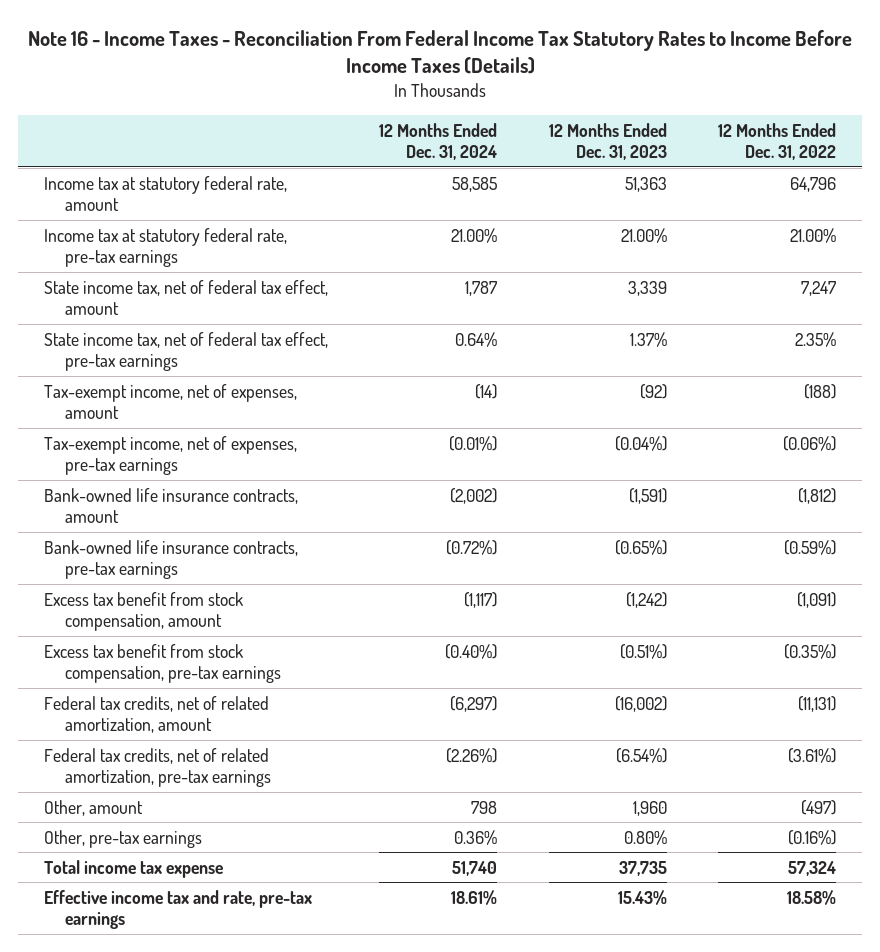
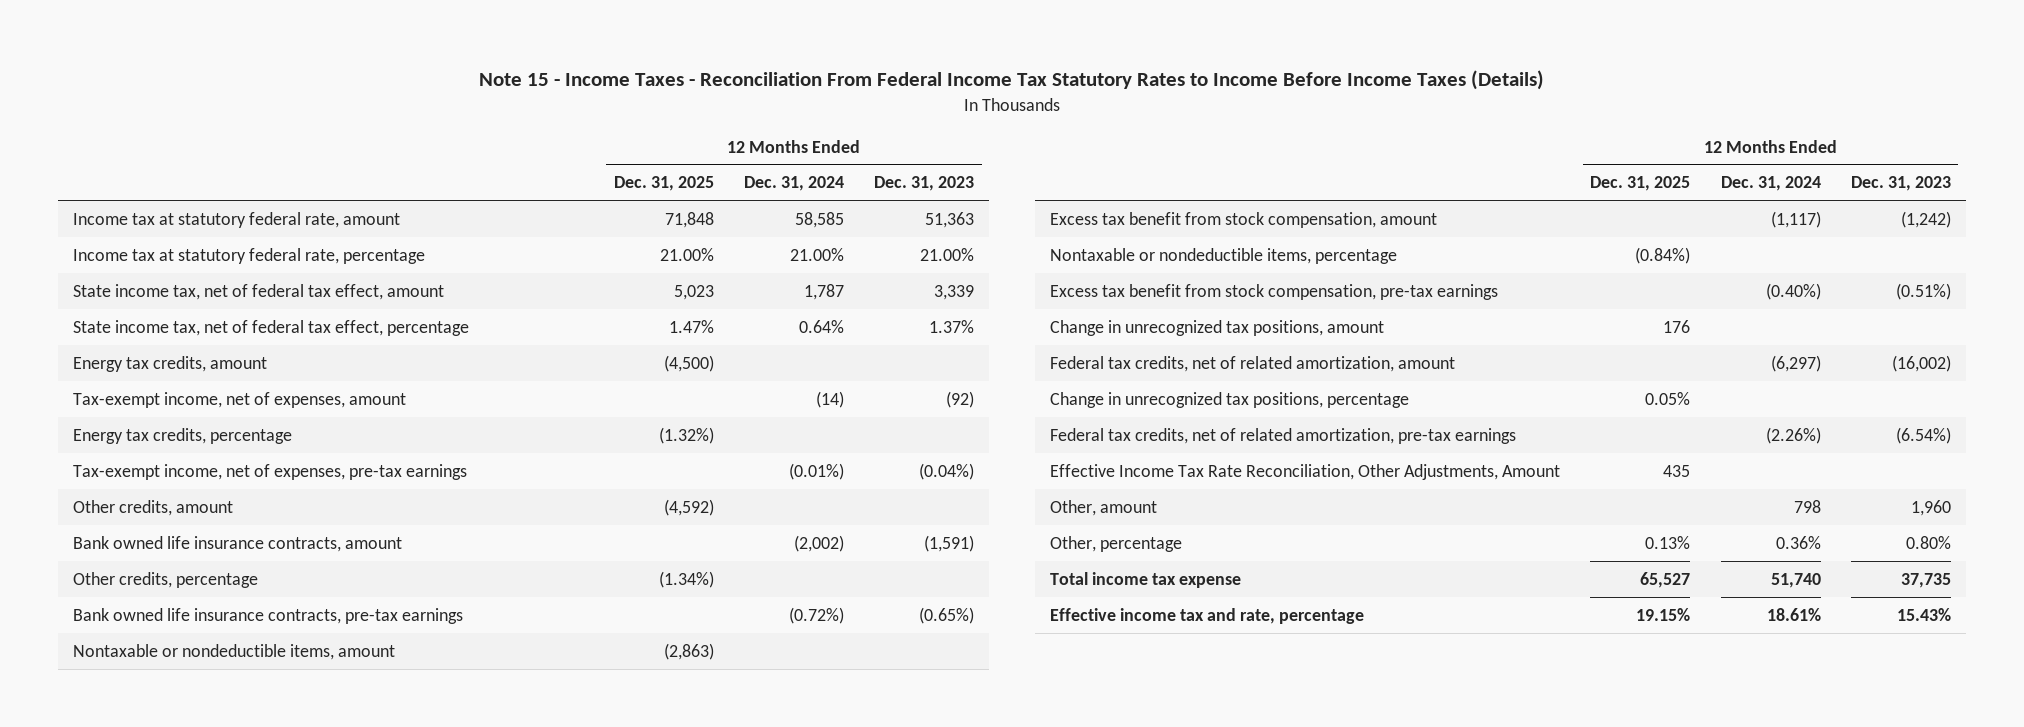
- Note 16 - Income Taxes - Reconciliation From Federal Income Tax Statutory Rates to Income Before Income Taxes (Details)
+ Note 15 - Income Taxes - Reconciliation From Federal Income Tax Statutory Rates to Income Before Income Taxes (Details)
- | 12 Months Ended Dec. 31, 2024 | 12 Months Ended Dec. 31, 2023 | 12 Months Ended Dec. 31, 2022
+ | 12 Months Ended Dec. 31, 2025 | 12 Months Ended Dec. 31, 2024 | 12 Months Ended Dec. 31, 2023
- Income tax at statutory federal rate, pre-tax earnings | 21.00% | 21.00% | 21.00%
+ Income tax at statutory federal rate, percentage | 21.00% | 21.00% | 21.00%
- State income tax, net of federal tax effect, pre-tax earnings | 0.64% | 1.37% | 2.35%
+ State income tax, net of federal tax effect, percentage | 1.47% | 0.64% | 1.37%
+ Energy tax credits, amount | (4,500) | |
+ Energy tax credits, percentage | (1.32%) | |
- Bank-owned life insurance contracts, amount | (2,002) | (1,591) | (1,812)
- Bank-owned life insurance contracts, pre-tax earnings | (0.72%) | (0.65%) | (0.59%)
+ Other credits, amount | (4,592) | |
+ Bank owned life insurance contracts, amount | | (2,002) | (1,591)
+ Other credits, percentage | (1.34%) | |
+ Bank owned life insurance contracts, pre-tax earnings | | (0.72%) | (0.65%)
+ Nontaxable or nondeductible items, amount | (2,863) | |
+ Nontaxable or nondeductible items, percentage | (0.84%) | |
+ Change in unrecognized tax positions, amount | 176 | |
+ Change in unrecognized tax positions, percentage | 0.05% | |
+ Effective Income Tax Rate Reconciliation, Other Adjustments, Amount | 435 | |
- Other, pre-tax earnings | 0.36% | 0.80% | (0.16%)
+ Other, percentage | 0.13% | 0.36% | 0.80%
- Effective income tax and rate, pre-tax earnings | 18.61% | 15.43% | 18.58%
+ Effective income tax and rate, percentage | 19.15% | 18.61% | 15.43%

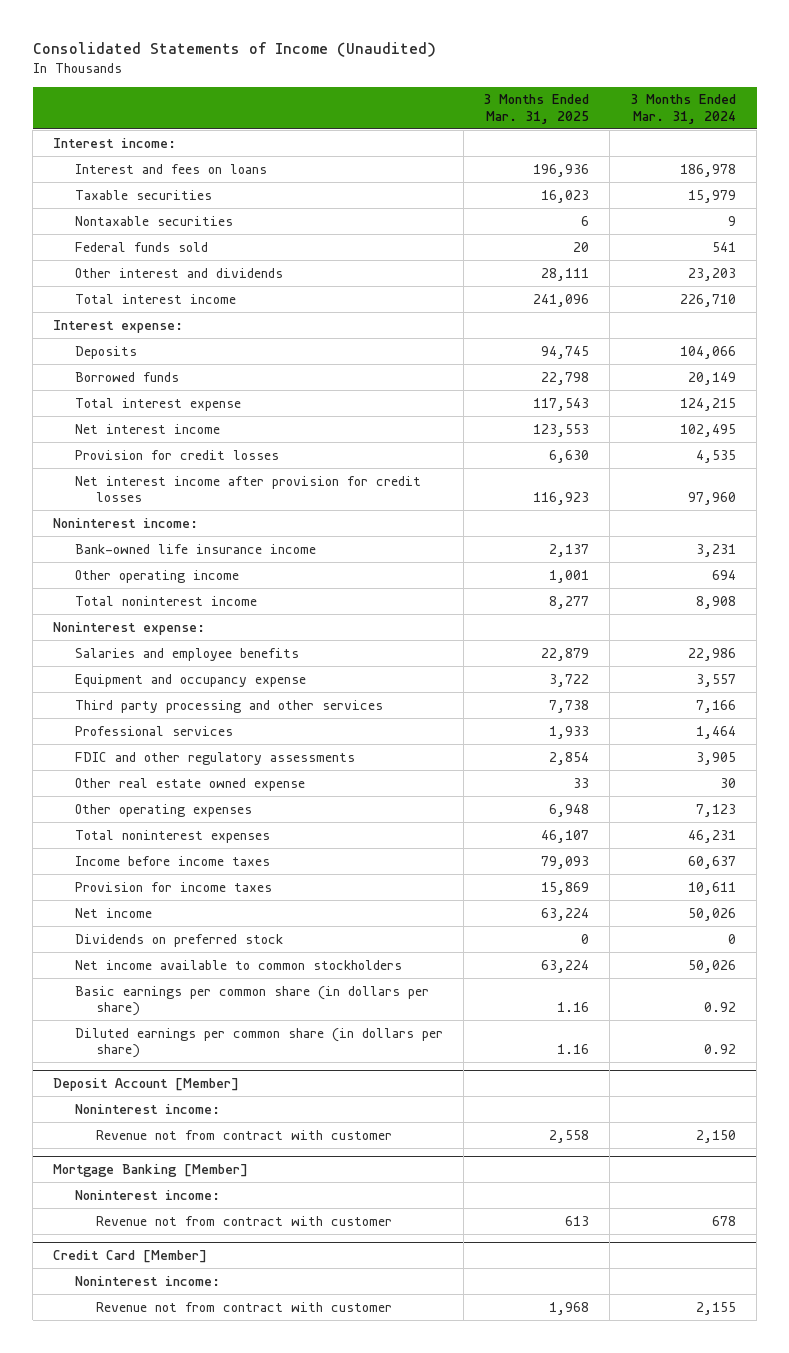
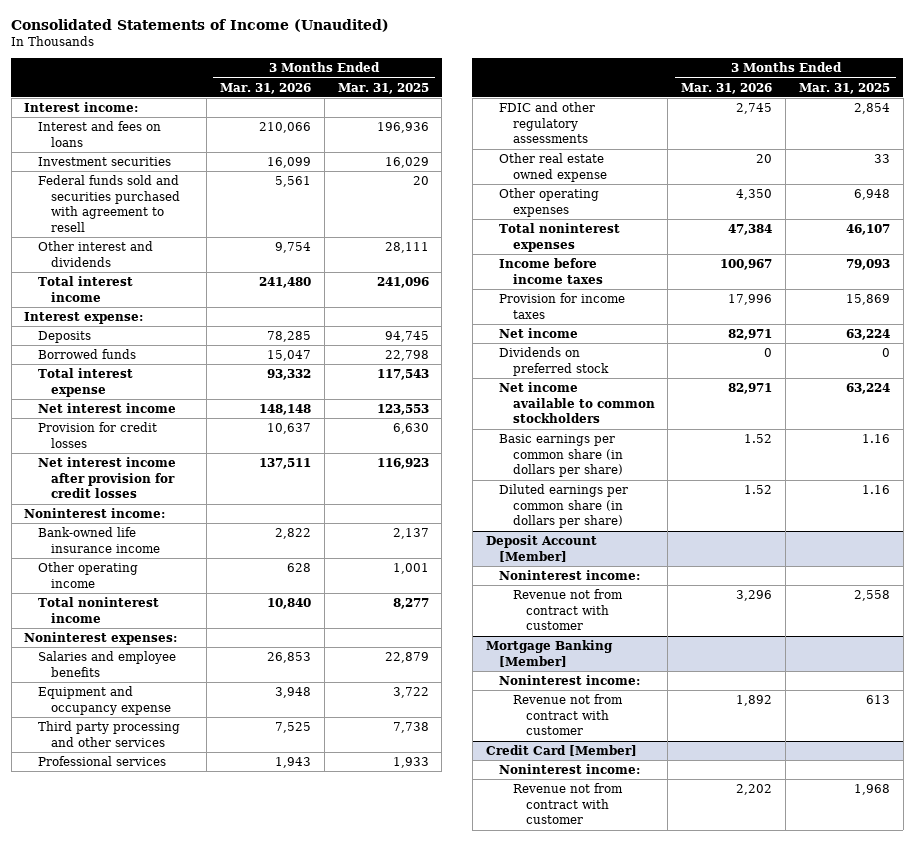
- | 3 Months Ended Mar. 31, 2025 | 3 Months Ended Mar. 31, 2024
+ | 3 Months Ended Mar. 31, 2026 | 3 Months Ended Mar. 31, 2025
- Taxable securities | 16,023 | 15,979
- Nontaxable securities | 6 | 9
- Federal funds sold | 20 | 541
+ Investment securities | 16,099 | 16,029
+ Federal funds sold and securities purchased with agreement to resell | 5,561 | 20
- Noninterest expense:
+ Noninterest expenses:

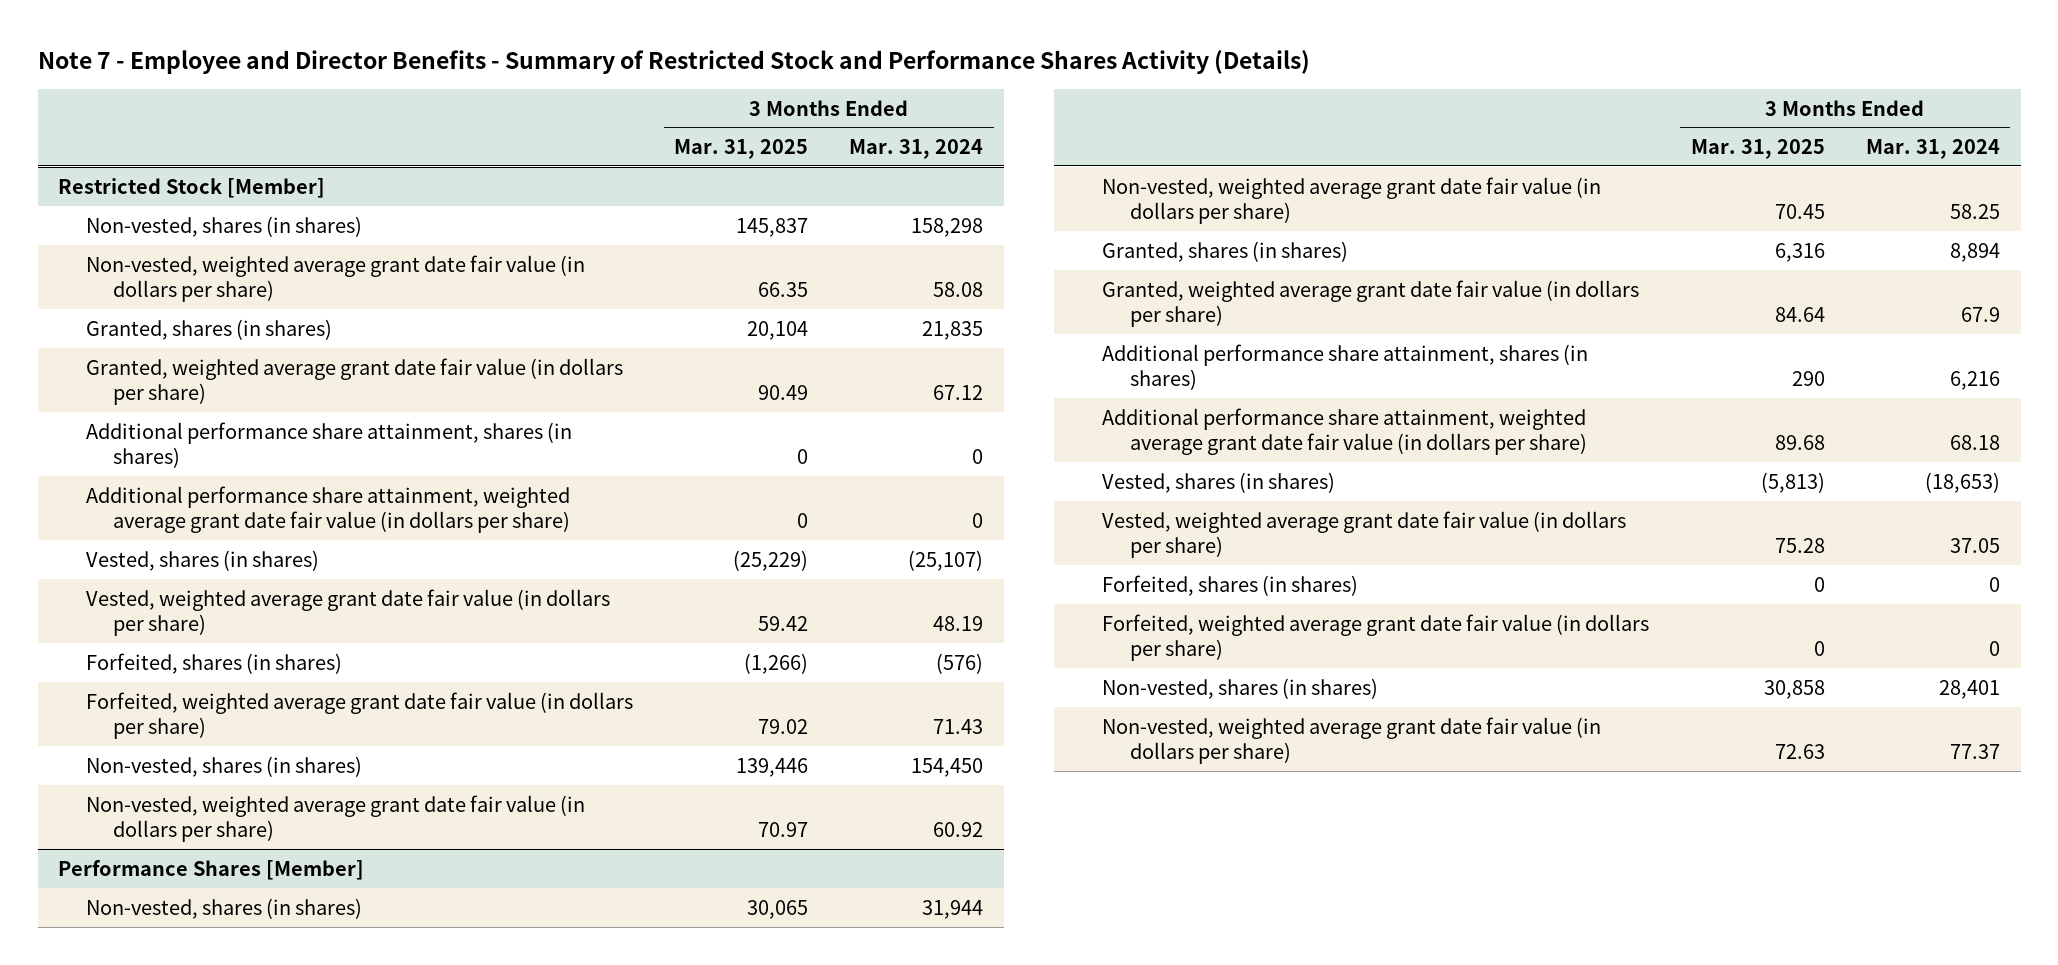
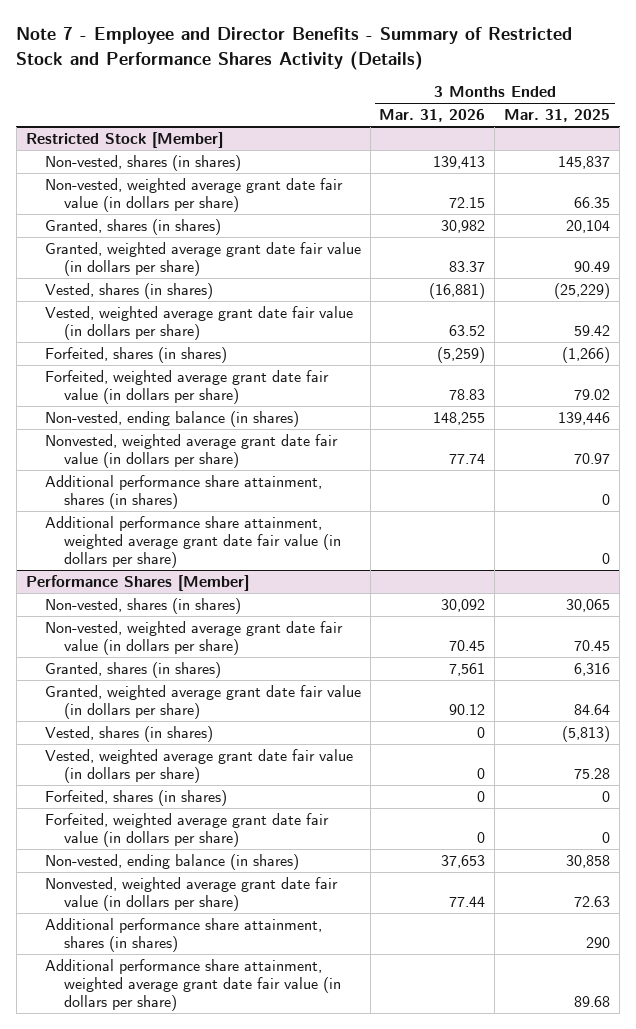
- | 3 Months Ended Mar. 31, 2025 | 3 Months Ended Mar. 31, 2024
+ | 3 Months Ended Mar. 31, 2026 | 3 Months Ended Mar. 31, 2025
@ Restricted Stock [Member]
- Non-vested, shares (in shares) | 139,446 | 154,450
- Non-vested, weighted average grant date fair value (in dollars per share) | 70.97 | 60.92
+ Non-vested, ending balance (in shares) | 148,255 | 139,446
+ Nonvested, weighted average grant date fair value (in dollars per share) | 77.74 | 70.97
moved down: Additional performance share attainment, shares (in shares) | | 0
moved down: Additional performance share attainment, weighted average grant date fair value (in dollars per share) | | 0
@ Performance Shares [Member]
- Non-vested, shares (in shares) | 30,858 | 28,401
- Non-vested, weighted average grant date fair value (in dollars per share) | 72.63 | 77.37
+ Non-vested, ending balance (in shares) | 37,653 | 30,858
+ Nonvested, weighted average grant date fair value (in dollars per share) | 77.44 | 72.63
moved down: Additional performance share attainment, shares (in shares) | | 290
moved down: Additional performance share attainment, weighted average grant date fair value (in dollars per share) | | 89.68

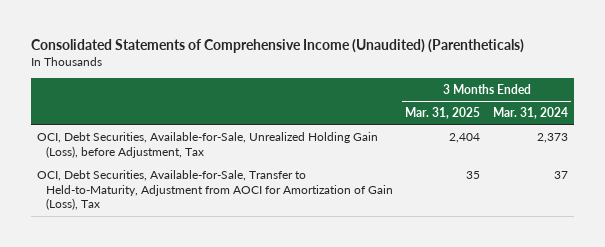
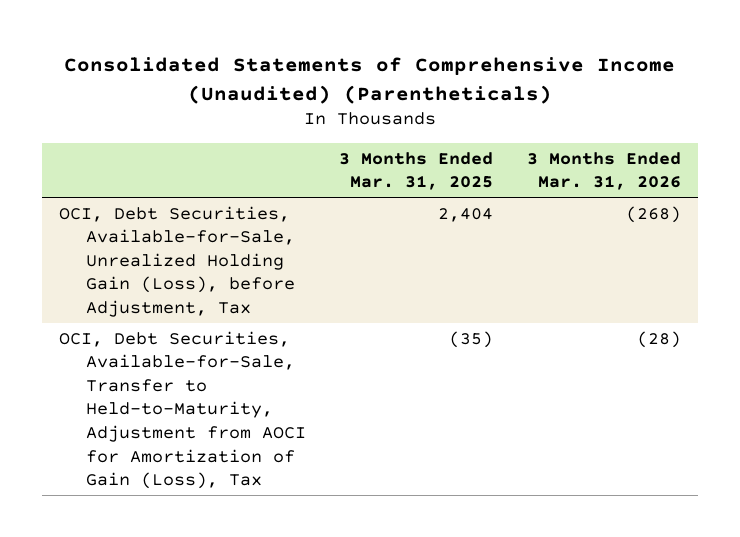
- | 3 Months Ended Mar. 31, 2025 | 3 Months Ended Mar. 31, 2024
+ | 3 Months Ended Mar. 31, 2025 | 3 Months Ended Mar. 31, 2026
- OCI, Debt Securities, Available-for-Sale, Transfer to Held-to-Maturity, Adjustment from AOCI for Amortization of Gain (Loss), Tax | 35 | 37
+ OCI, Debt Securities, Available-for-Sale, Transfer to Held-to-Maturity, Adjustment from AOCI for Amortization of Gain (Loss), Tax | (35) | (28)

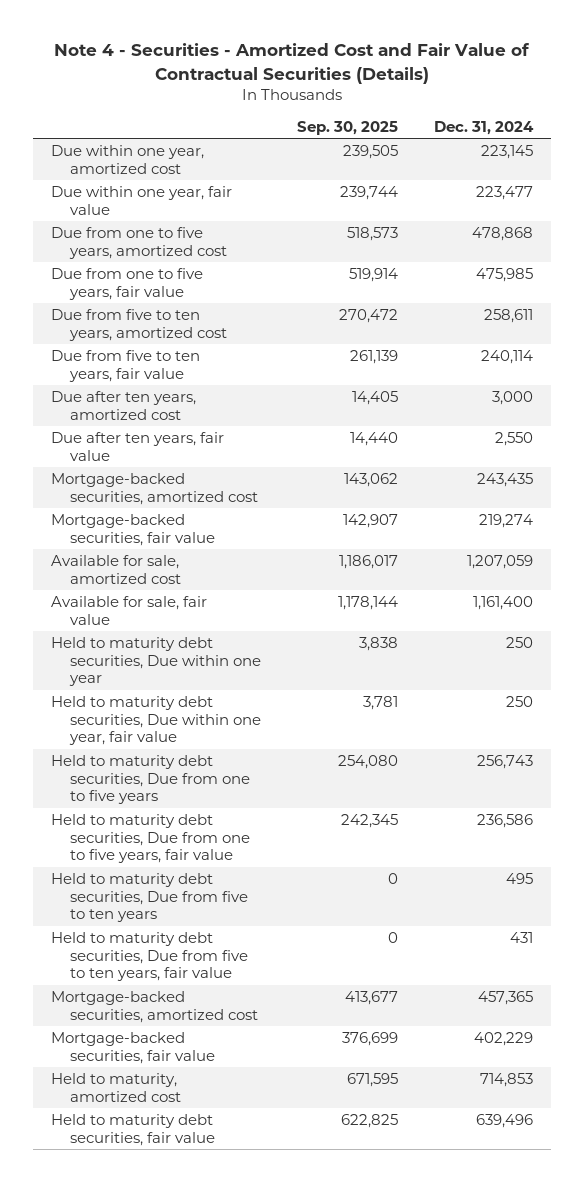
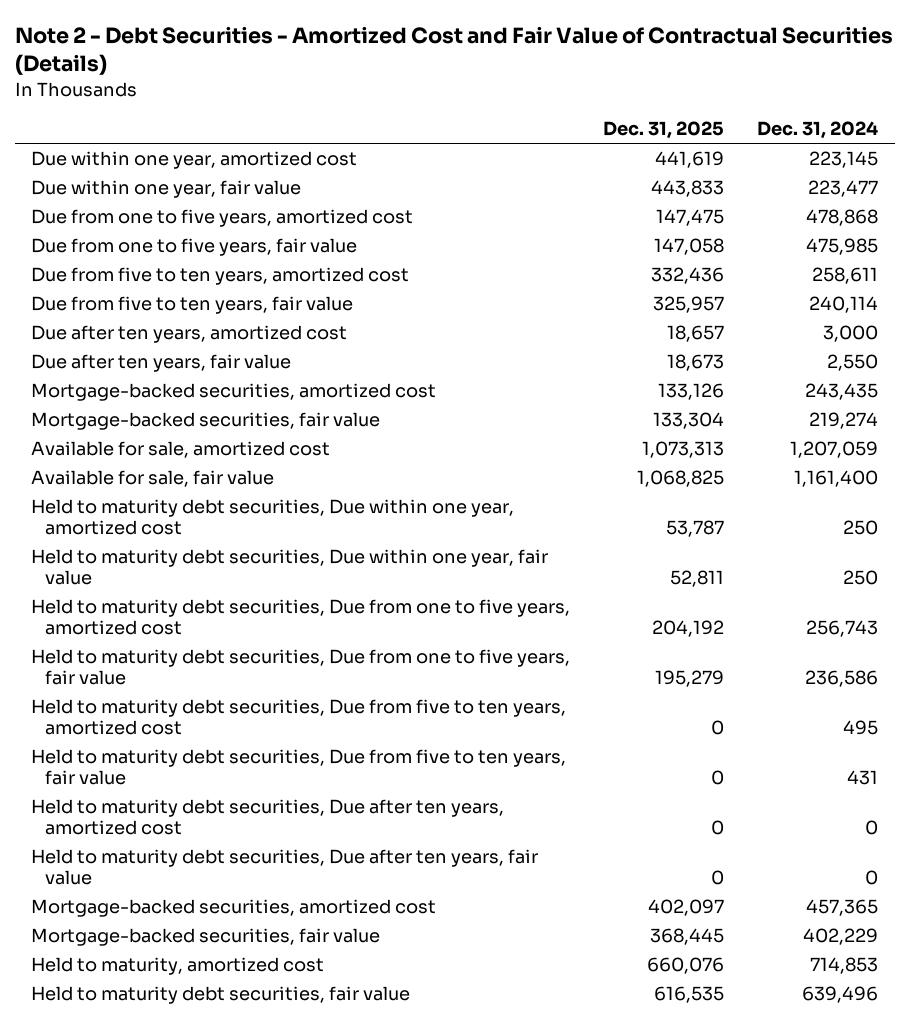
- Note 4 - Securities - Amortized Cost and Fair Value of Contractual Securities (Details)
+ Note 2 - Debt Securities - Amortized Cost and Fair Value of Contractual Securities (Details)
- | Sep. 30, 2025 | Dec. 31, 2024
+ | Dec. 31, 2025 | Dec. 31, 2024
- Held to maturity debt securities, Due within one year | 3,838 | 250
+ Held to maturity debt securities, Due within one year, amortized cost | 53,787 | 250
- Held to maturity debt securities, Due from one to five years | 254,080 | 256,743
+ Held to maturity debt securities, Due from one to five years, amortized cost | 204,192 | 256,743
- Held to maturity debt securities, Due from five to ten years | 0 | 495
+ Held to maturity debt securities, Due from five to ten years, amortized cost | 0 | 495
+ Held to maturity debt securities, Due after ten years, amortized cost | 0 | 0
+ Held to maturity debt securities, Due after ten years, fair value | 0 | 0

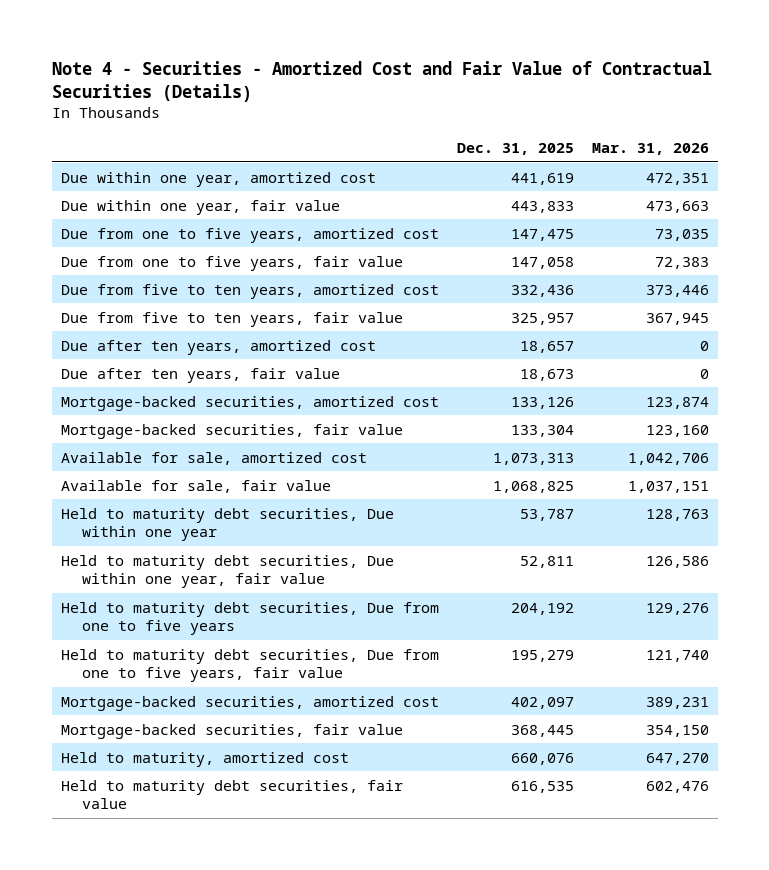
- Note 2 - Debt Securities - Amortized Cost and Fair Value of Contractual Securities (Details)
+ Note 4 - Securities - Amortized Cost and Fair Value of Contractual Securities (Details)
- | Dec. 31, 2025 | Dec. 31, 2024
+ | Dec. 31, 2025 | Mar. 31, 2026
- Held to maturity debt securities, Due within one year, amortized cost | 53,787 | 250
+ Held to maturity debt securities, Due within one year | 53,787 | 128,763
- Held to maturity debt securities, Due from one to five years, amortized cost | 204,192 | 256,743
+ Held to maturity debt securities, Due from one to five years | 204,192 | 129,276
- Held to maturity debt securities, Due from five to ten years, amortized cost | 0 | 495
- Held to maturity debt securities, Due from five to ten years, fair value | 0 | 431
- Held to maturity debt securities, Due after ten years, amortized cost | 0 | 0
- Held to maturity debt securities, Due after ten years, fair value | 0 | 0

